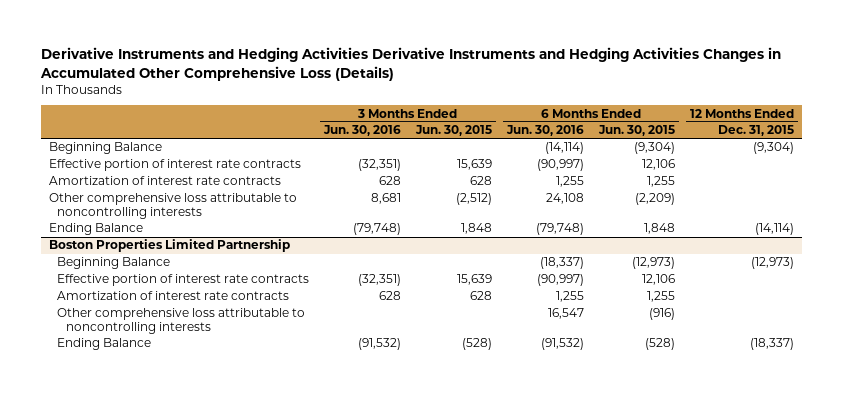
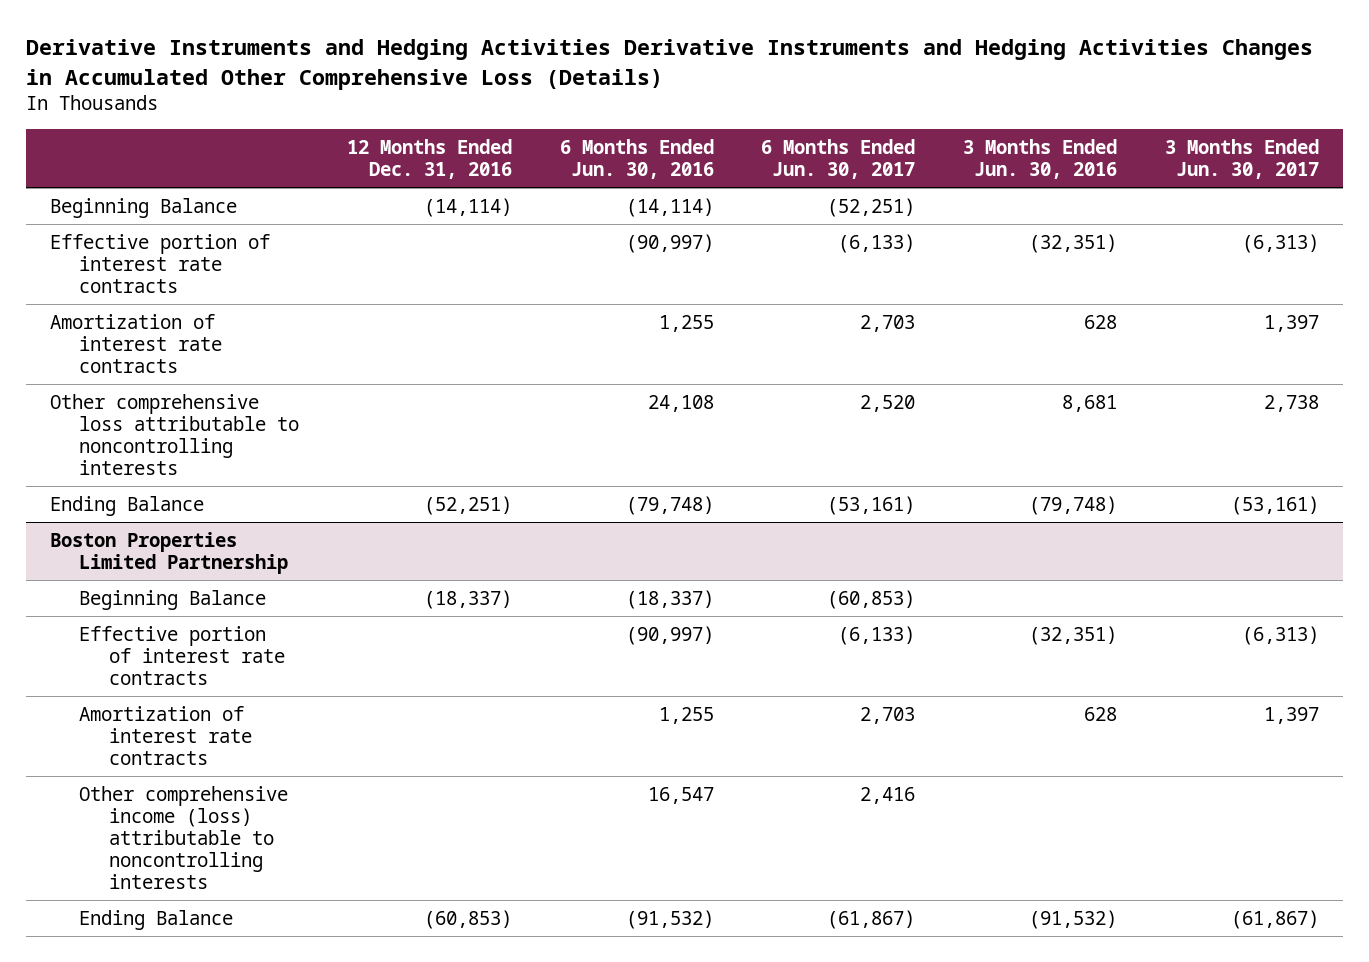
- | 3 Months Ended Jun. 30, 2016 | 3 Months Ended Jun. 30, 2015 | 6 Months Ended Jun. 30, 2016 | 6 Months Ended Jun. 30, 2015 | 12 Months Ended Dec. 31, 2015
+ | 12 Months Ended Dec. 31, 2016 | 6 Months Ended Jun. 30, 2016 | 6 Months Ended Jun. 30, 2017 | 3 Months Ended Jun. 30, 2016 | 3 Months Ended Jun. 30, 2017
@ Boston Properties Limited Partnership
- Other comprehensive loss attributable to noncontrolling interests | | | 16,547 | (916) |
+ Other comprehensive income (loss) attributable to noncontrolling interests | | 16,547 | 2,416 | |

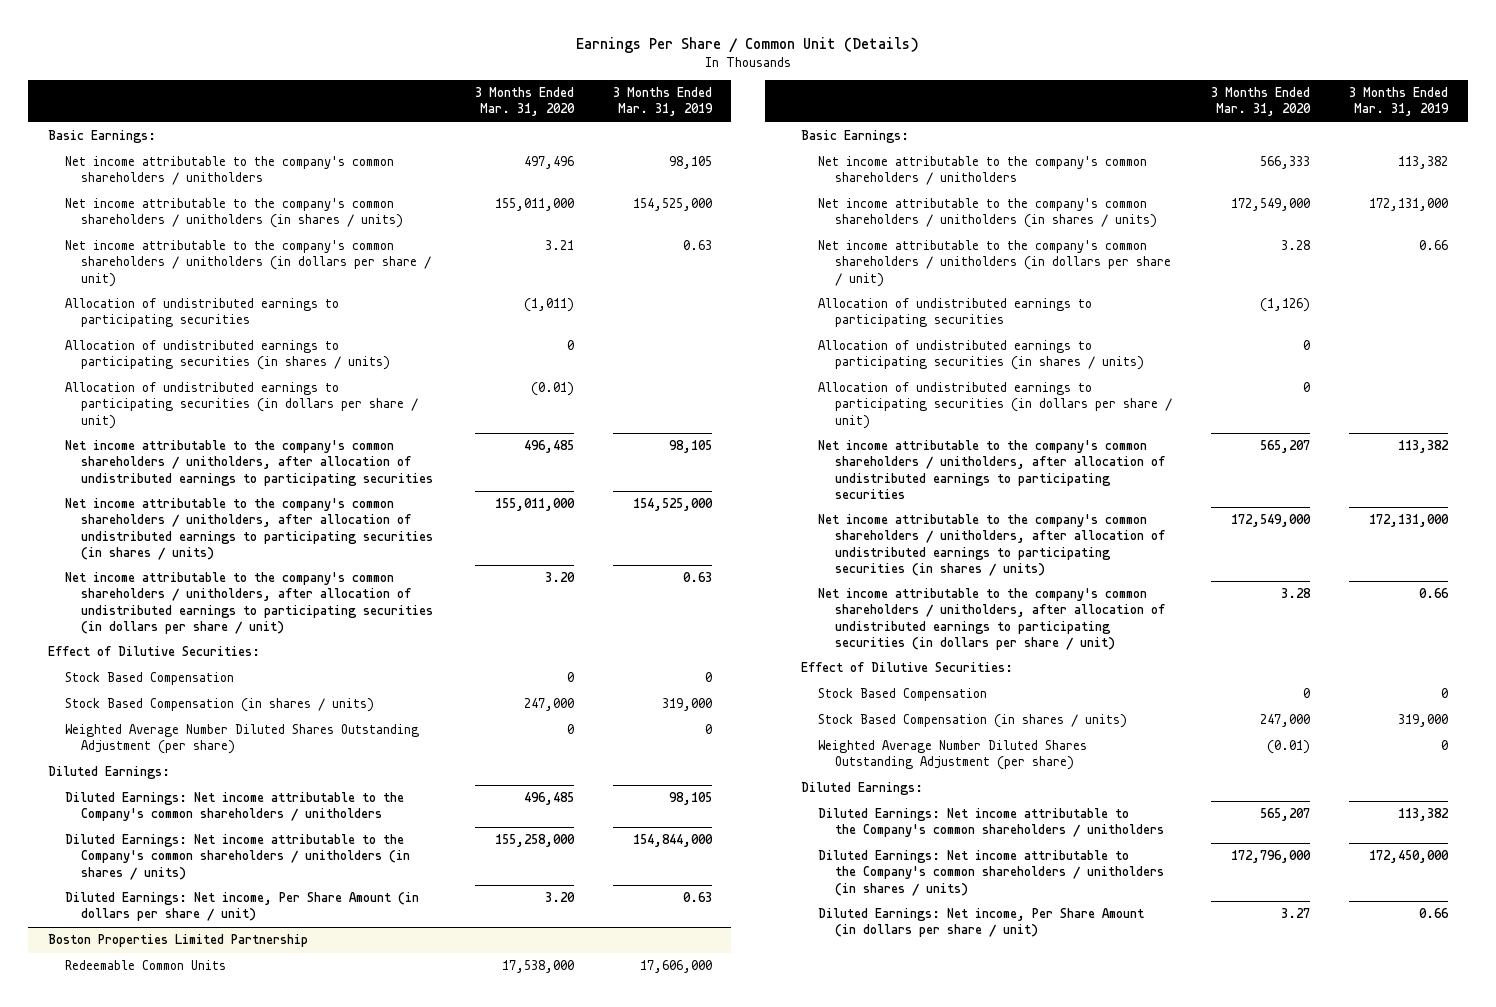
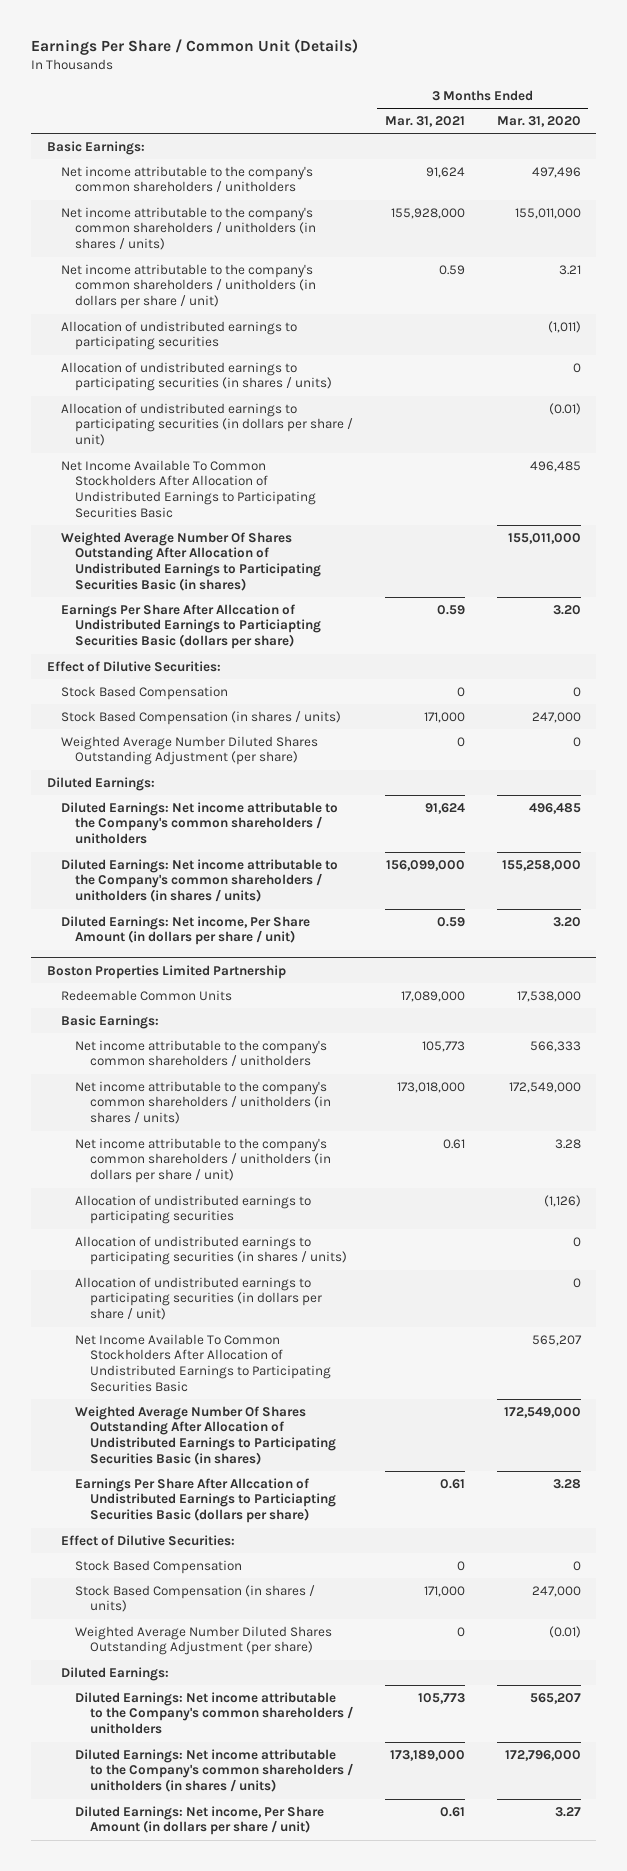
- | 3 Months Ended Mar. 31, 2020 | 3 Months Ended Mar. 31, 2019
+ | 3 Months Ended Mar. 31, 2021 | 3 Months Ended Mar. 31, 2020
- Net income attributable to the company's common shareholders / unitholders, after allocation of undistributed earnings to participating securities | 496,485 | 98,105
- Net income attributable to the company's common shareholders / unitholders, after allocation of undistributed earnings to participating securities (in shares / units) | 155,011,000 | 154,525,000
- Net income attributable to the company's common shareholders / unitholders, after allocation of undistributed earnings to participating securities (in dollars per share / unit) | 3.20 | 0.63
+ Net Income Available To Common Stockholders After Allocation of Undistributed Earnings to Participating Securities Basic | | 496,485
+ Weighted Average Number Of Shares Outstanding After Allocation of Undistributed Earnings to Participating Securities Basic (in shares) | | 155,011,000
+ Earnings Per Share After Allccation of Undistributed Earnings to Particiapting Securities Basic (dollars per share) | 0.59 | 3.20
@ Boston Properties Limited Partnership
- Net income attributable to the company's common shareholders / unitholders, after allocation of undistributed earnings to participating securities | 565,207 | 113,382
- Net income attributable to the company's common shareholders / unitholders, after allocation of undistributed earnings to participating securities (in shares / units) | 172,549,000 | 172,131,000
- Net income attributable to the company's common shareholders / unitholders, after allocation of undistributed earnings to participating securities (in dollars per share / unit) | 3.28 | 0.66
+ Net Income Available To Common Stockholders After Allocation of Undistributed Earnings to Participating Securities Basic | | 565,207
+ Weighted Average Number Of Shares Outstanding After Allocation of Undistributed Earnings to Participating Securities Basic (in shares) | | 172,549,000
+ Earnings Per Share After Allccation of Undistributed Earnings to Particiapting Securities Basic (dollars per share) | 0.61 | 3.28

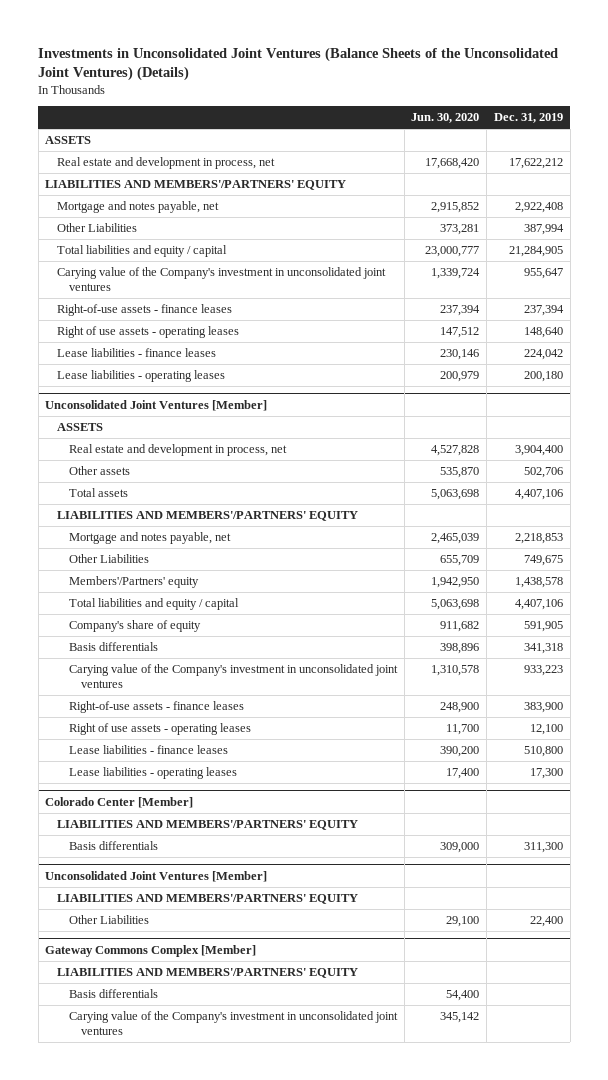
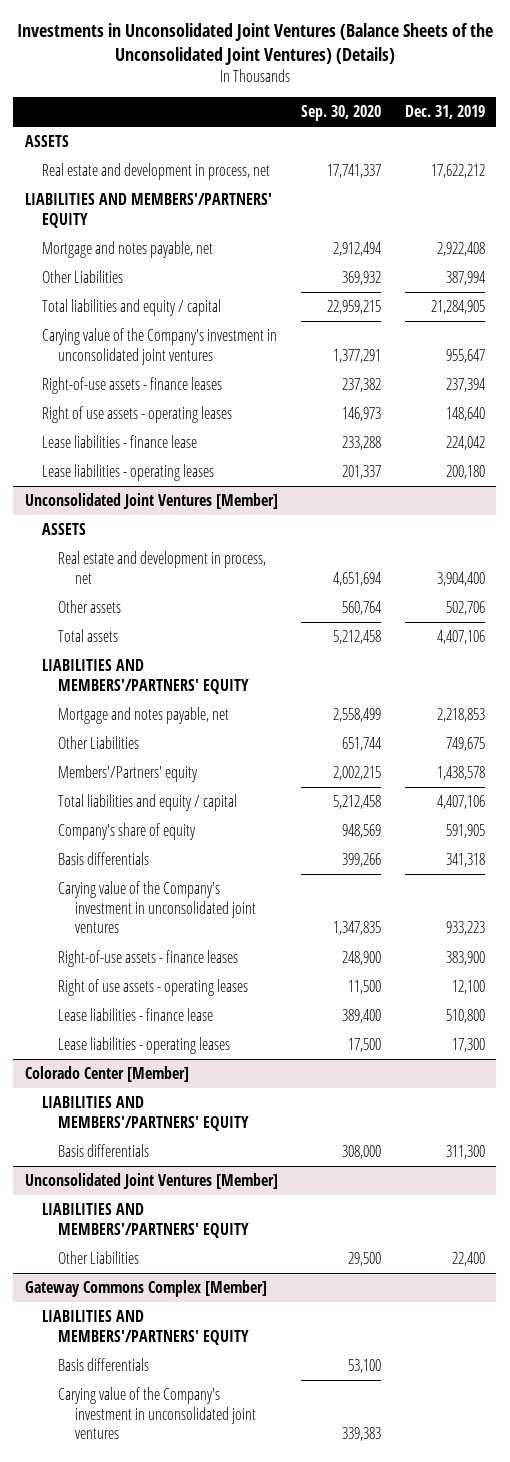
- | Jun. 30, 2020 | Dec. 31, 2019
+ | Sep. 30, 2020 | Dec. 31, 2019
- Lease liabilities - finance leases | 230,146 | 224,042
+ Lease liabilities - finance lease | 233,288 | 224,042
@ Unconsolidated Joint Ventures [Member]
- Lease liabilities - finance leases | 390,200 | 510,800
+ Lease liabilities - finance lease | 389,400 | 510,800

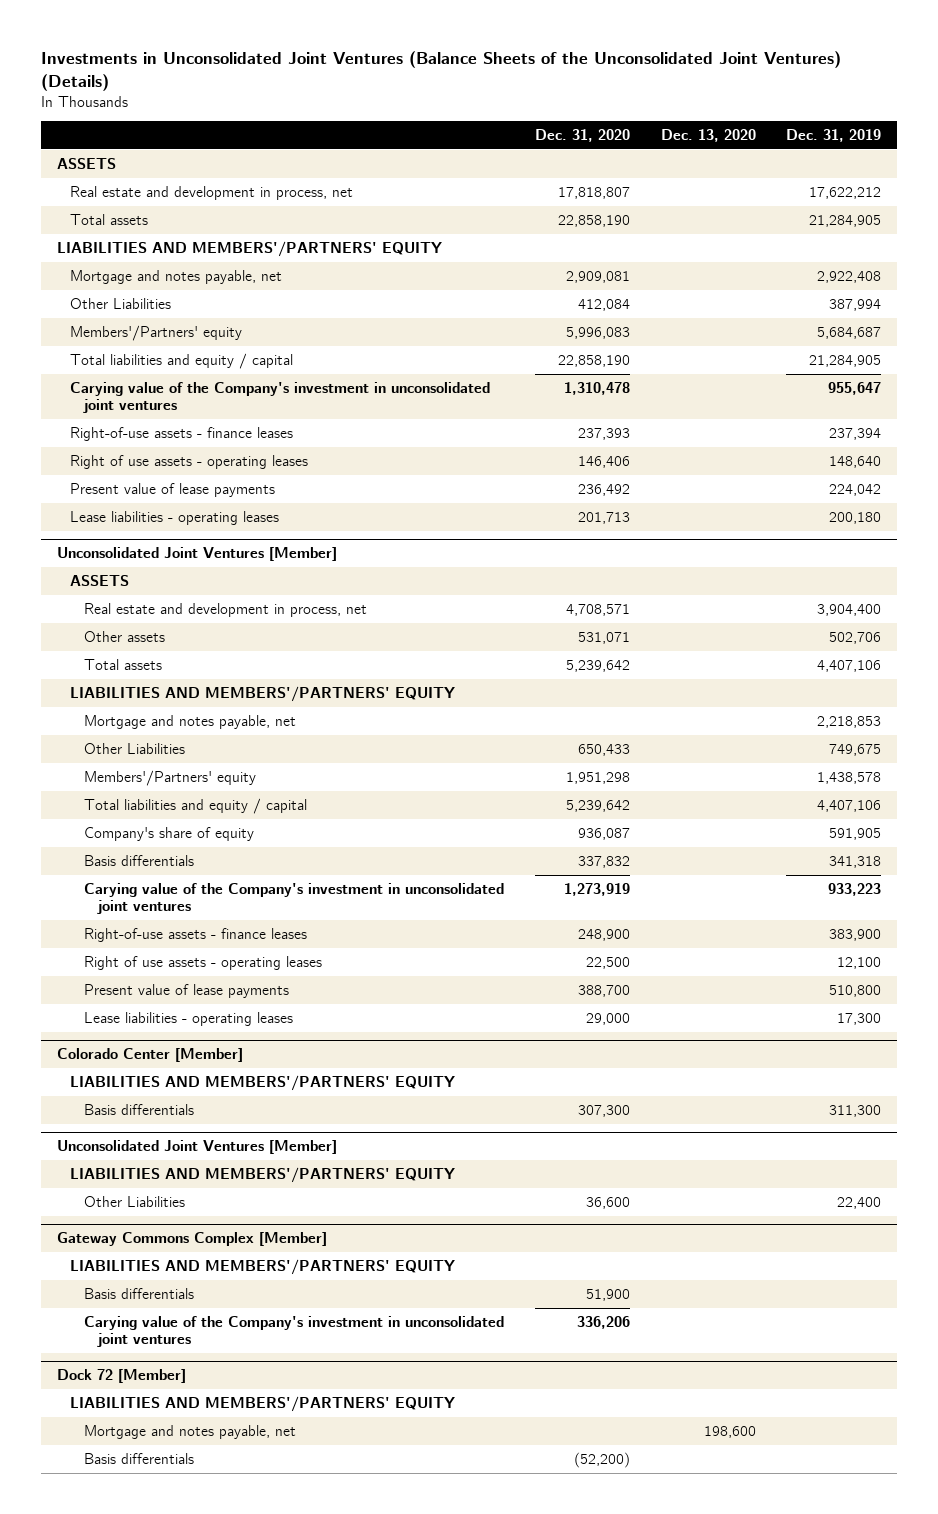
- | Sep. 30, 2020 | Dec. 31, 2019
+ | Dec. 31, 2020 | Dec. 13, 2020 | Dec. 31, 2019
+ Total assets | 22,858,190 | | 21,284,905
+ Members'/Partners' equity | 5,996,083 | | 5,684,687
- Lease liabilities - finance lease | 233,288 | 224,042
+ Present value of lease payments | 236,492 | | 224,042
@ Unconsolidated Joint Ventures [Member]
- Lease liabilities - finance lease | 389,400 | 510,800
+ Present value of lease payments | 388,700 | | 510,800
+ Dock 72 [Member]
+ LIABILITIES AND MEMBERS'/PARTNERS' EQUITY
+ Mortgage and notes payable, net | | 198,600 |
+ Basis differentials | (52,200) | |

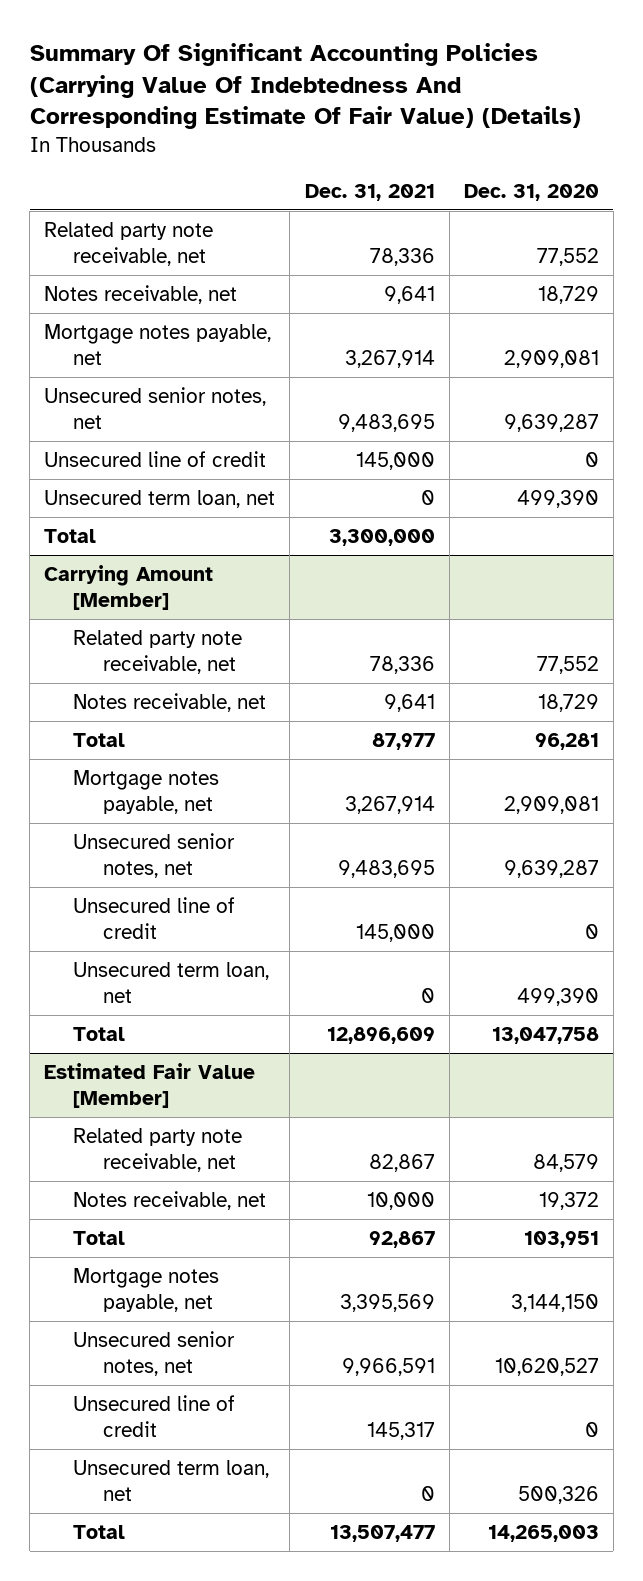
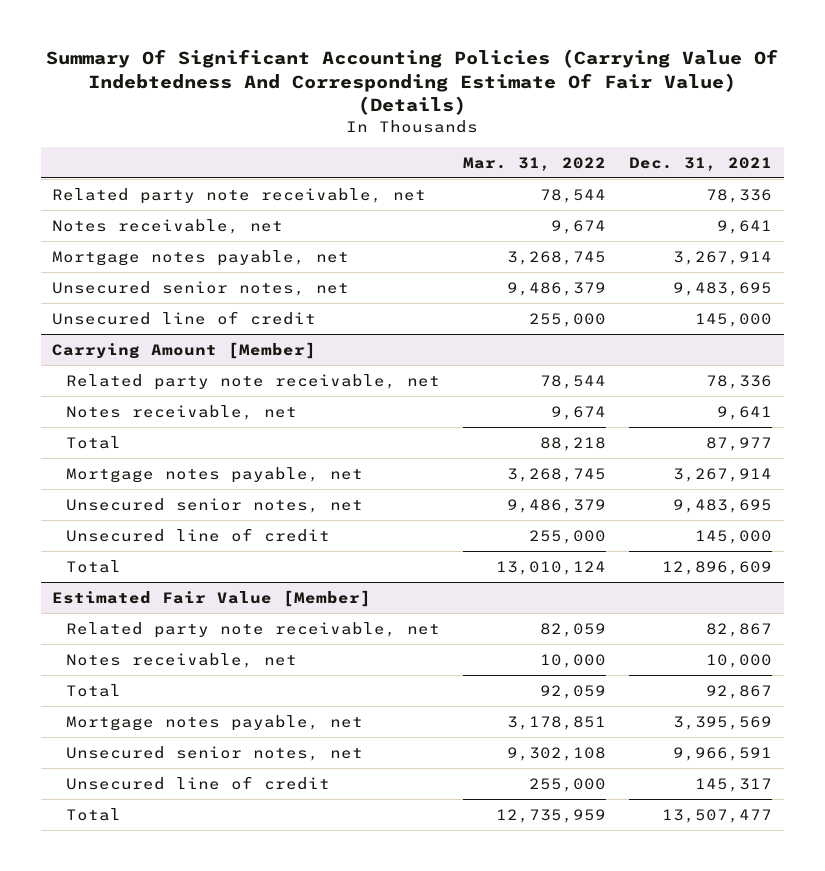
- | Dec. 31, 2021 | Dec. 31, 2020
+ | Mar. 31, 2022 | Dec. 31, 2021
- Unsecured term loan, net | 0 | 499,390
- Total | 3,300,000 |
@ Carrying Amount [Member]
- Unsecured term loan, net | 0 | 499,390
@ Estimated Fair Value [Member]
- Unsecured term loan, net | 0 | 500,326

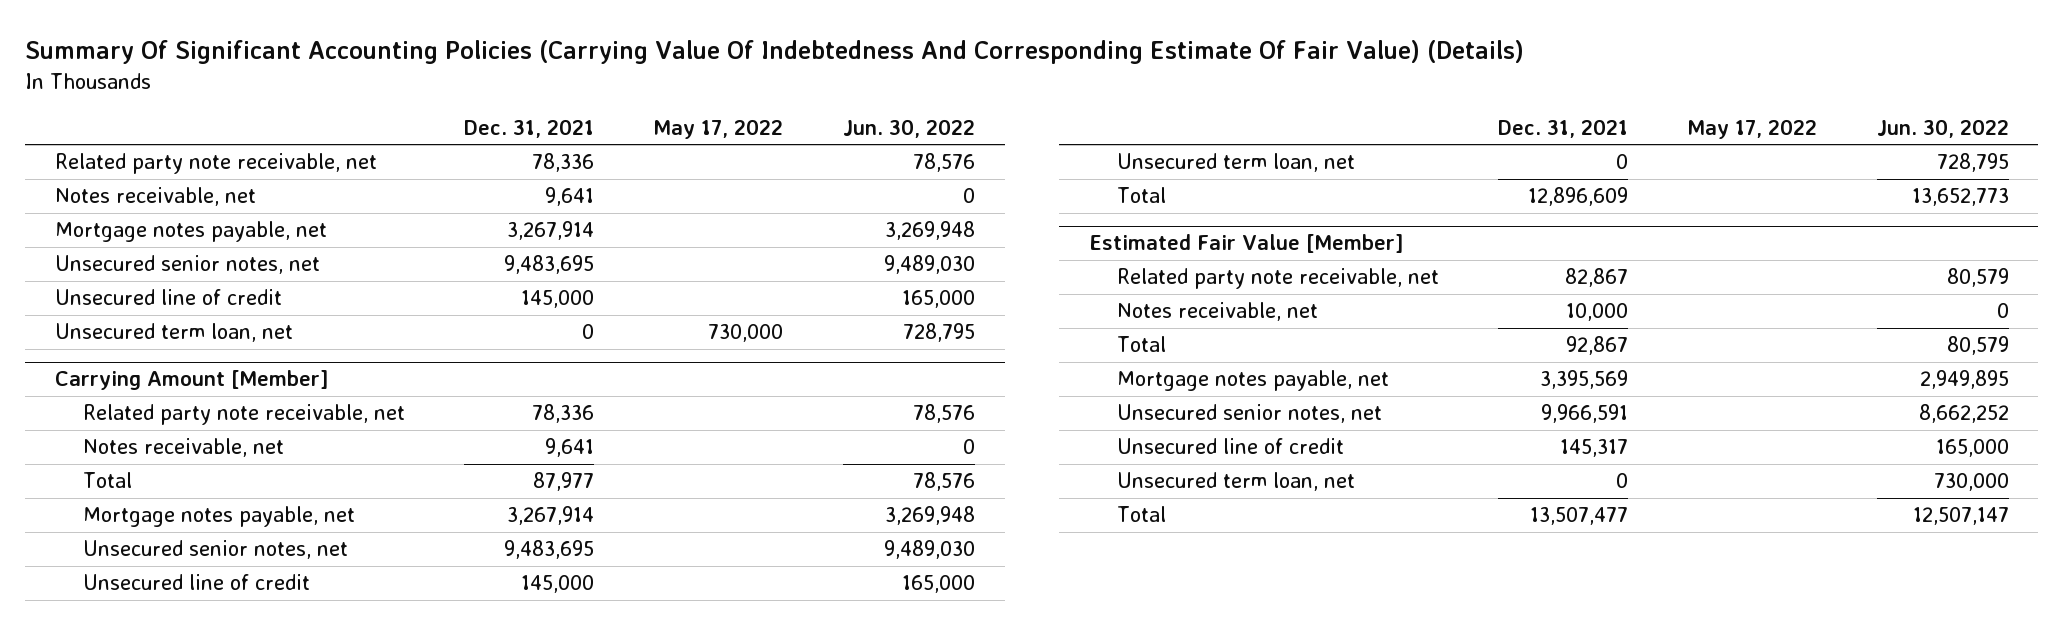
- | Mar. 31, 2022 | Dec. 31, 2021
+ | Dec. 31, 2021 | May 17, 2022 | Jun. 30, 2022
+ Unsecured term loan, net | 0 | 730,000 | 728,795
@ Carrying Amount [Member]
+ Unsecured term loan, net | 0 | | 728,795
@ Estimated Fair Value [Member]
+ Unsecured term loan, net | 0 | | 730,000

